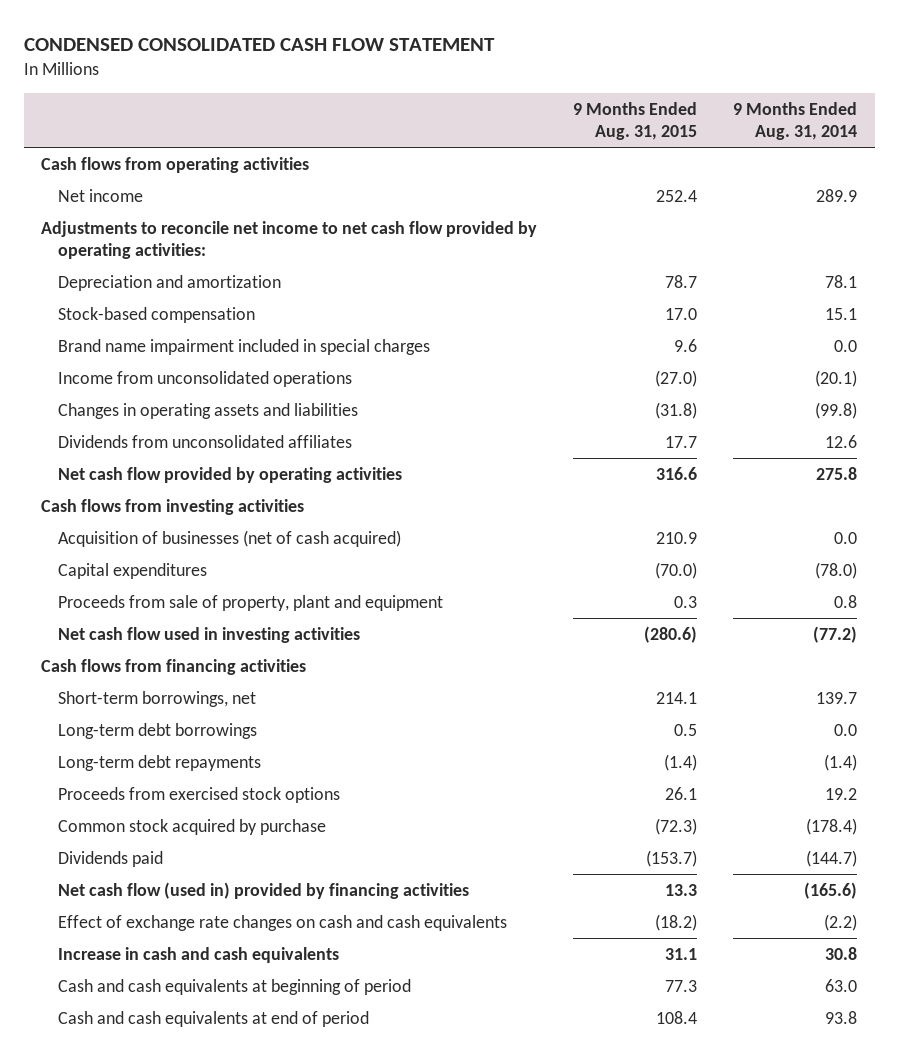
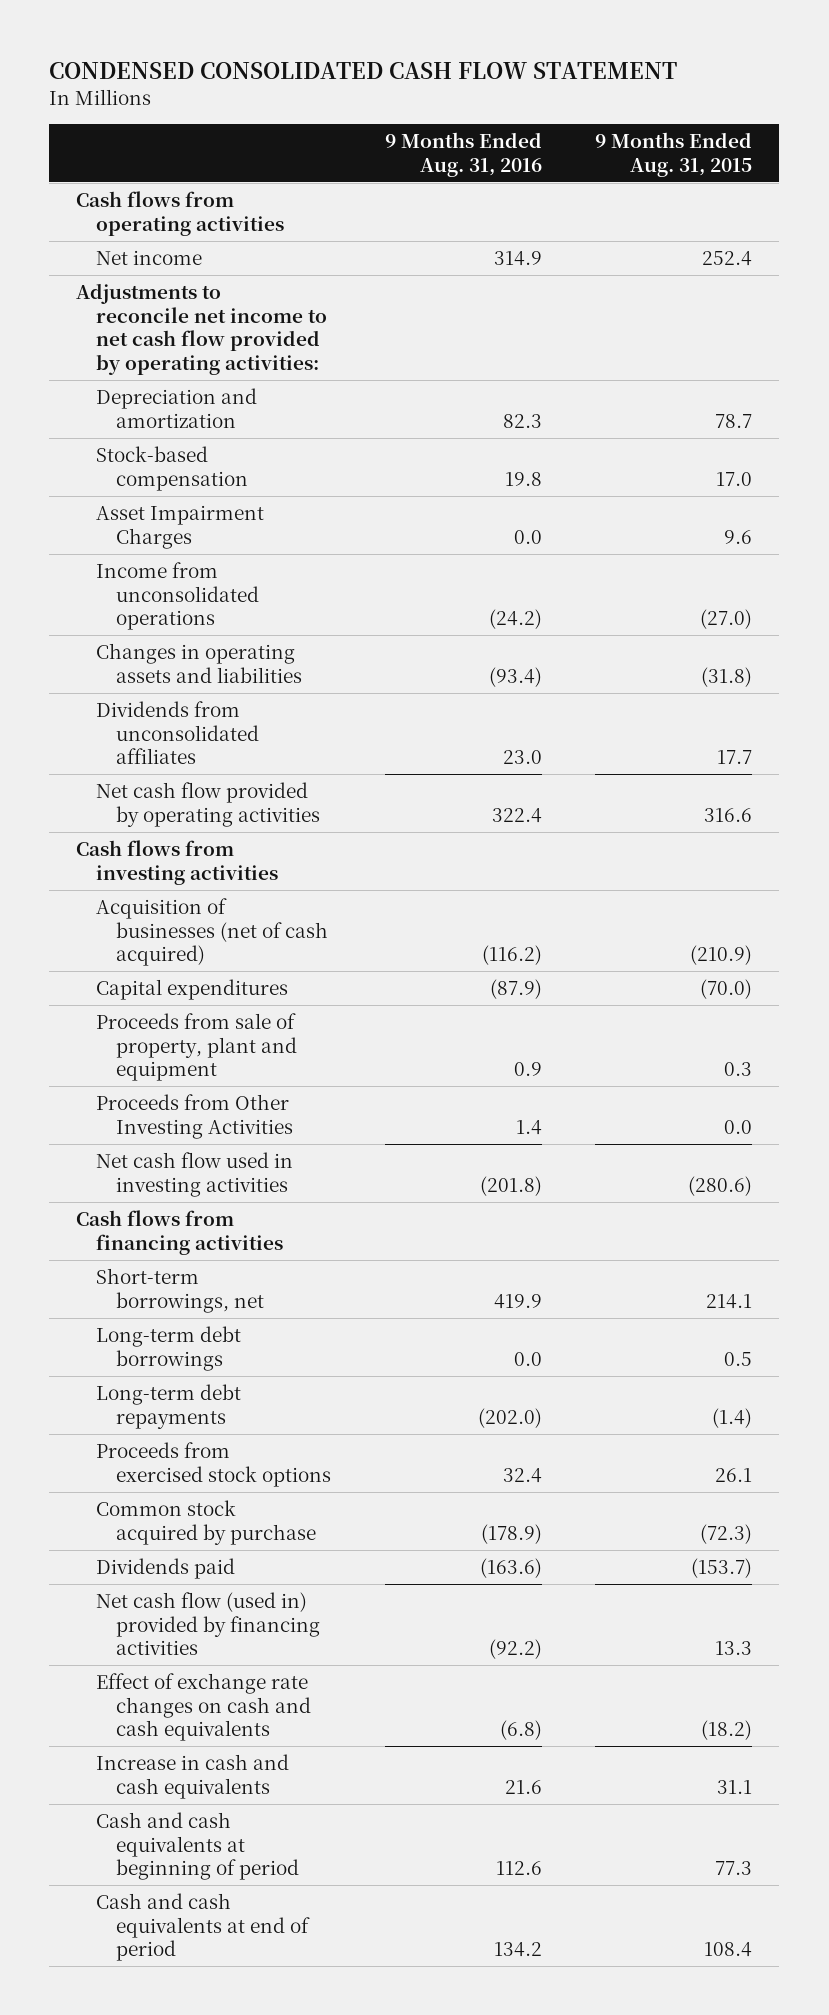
- | 9 Months Ended Aug. 31, 2015 | 9 Months Ended Aug. 31, 2014
+ | 9 Months Ended Aug. 31, 2016 | 9 Months Ended Aug. 31, 2015
- Brand name impairment included in special charges | 9.6 | 0.0
+ Asset Impairment Charges | 0.0 | 9.6
- Acquisition of businesses (net of cash acquired) | 210.9 | 0.0
+ Acquisition of businesses (net of cash acquired) | (116.2) | (210.9)
+ Proceeds from Other Investing Activities | 1.4 | 0.0

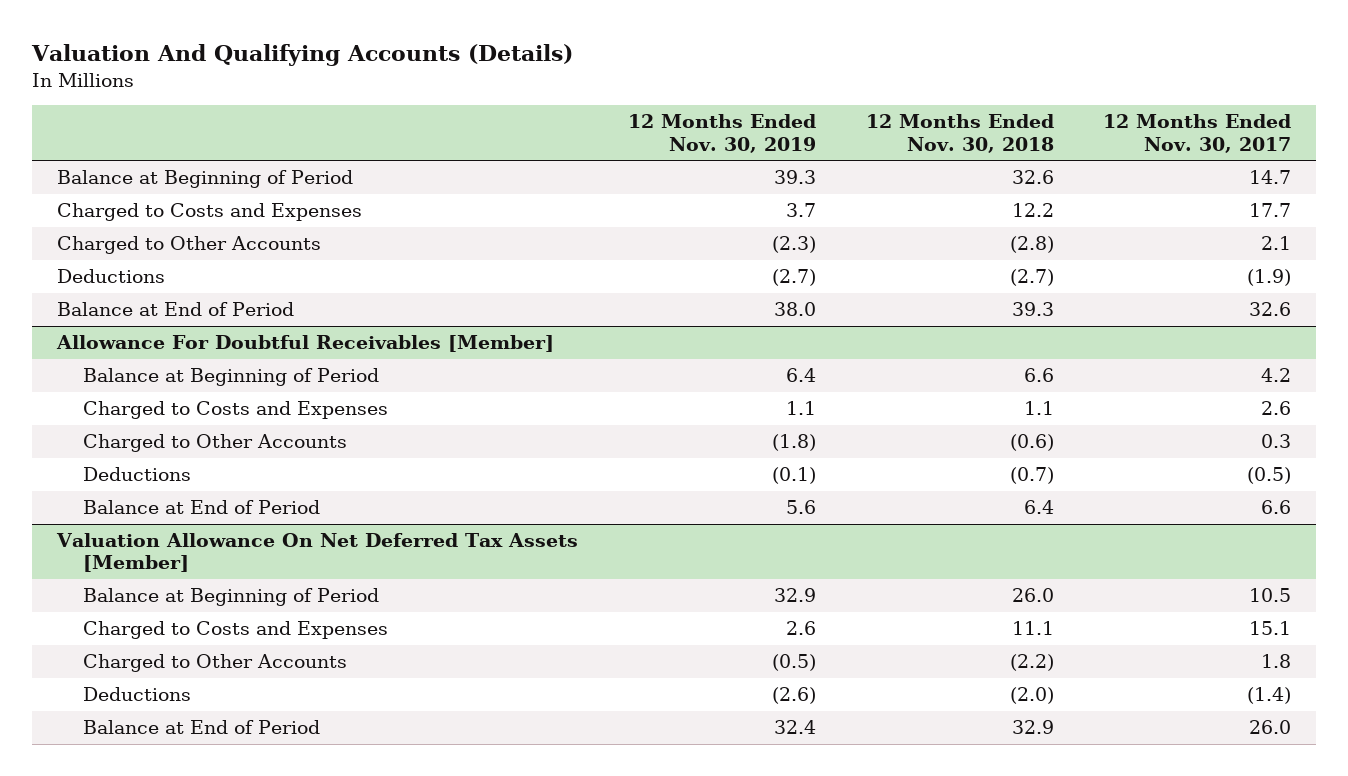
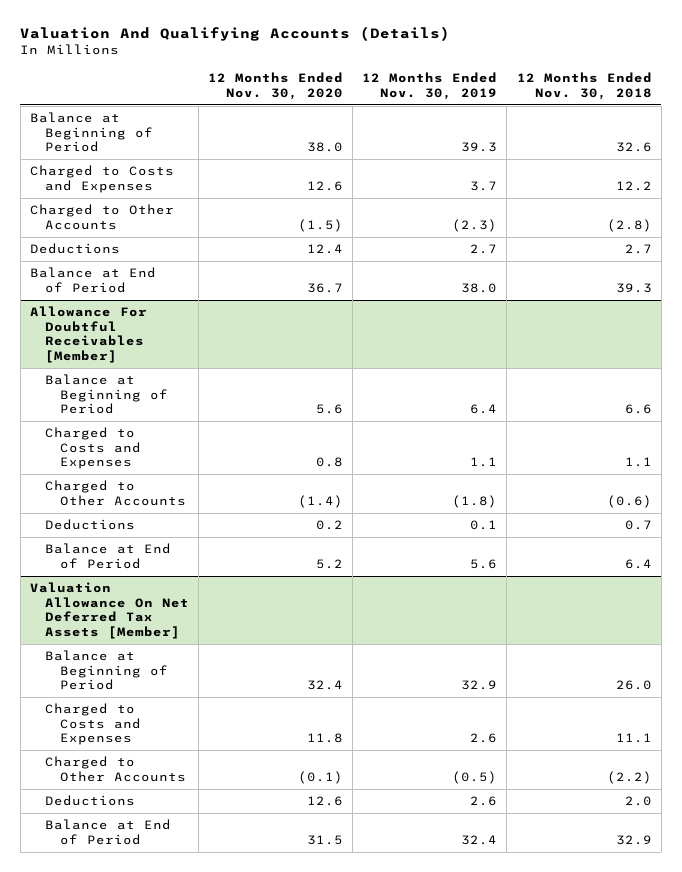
- | 12 Months Ended Nov. 30, 2019 | 12 Months Ended Nov. 30, 2018 | 12 Months Ended Nov. 30, 2017
+ | 12 Months Ended Nov. 30, 2020 | 12 Months Ended Nov. 30, 2019 | 12 Months Ended Nov. 30, 2018
- Deductions | (2.7) | (2.7) | (1.9)
+ Deductions | 12.4 | 2.7 | 2.7
@ Allowance For Doubtful Receivables [Member]
- Deductions | (0.1) | (0.7) | (0.5)
+ Deductions | 0.2 | 0.1 | 0.7
@ Valuation Allowance On Net Deferred Tax Assets [Member]
- Deductions | (2.6) | (2.0) | (1.4)
+ Deductions | 12.6 | 2.6 | 2.0

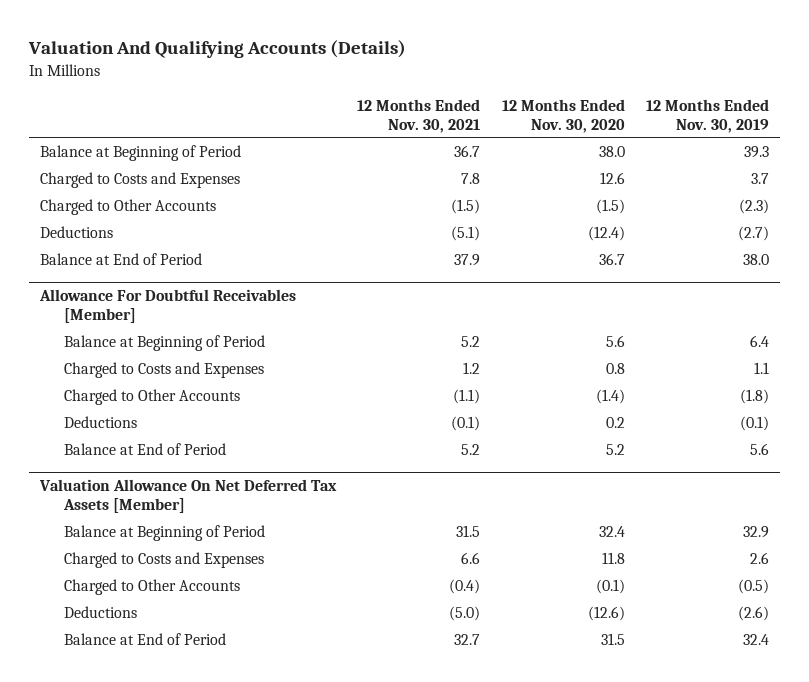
- | 12 Months Ended Nov. 30, 2020 | 12 Months Ended Nov. 30, 2019 | 12 Months Ended Nov. 30, 2018
+ | 12 Months Ended Nov. 30, 2021 | 12 Months Ended Nov. 30, 2020 | 12 Months Ended Nov. 30, 2019
- Deductions | 12.4 | 2.7 | 2.7
+ Deductions | (5.1) | (12.4) | (2.7)
@ Allowance For Doubtful Receivables [Member]
- Deductions | 0.2 | 0.1 | 0.7
+ Deductions | (0.1) | 0.2 | (0.1)
@ Valuation Allowance On Net Deferred Tax Assets [Member]
- Deductions | 12.6 | 2.6 | 2.0
+ Deductions | (5.0) | (12.6) | (2.6)

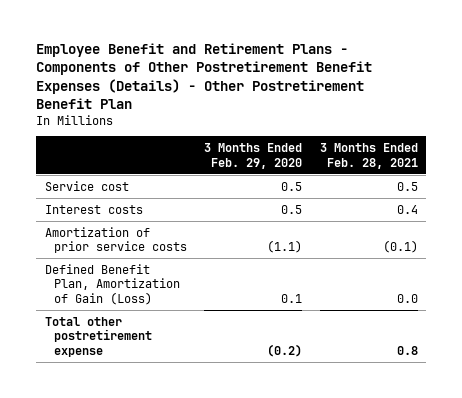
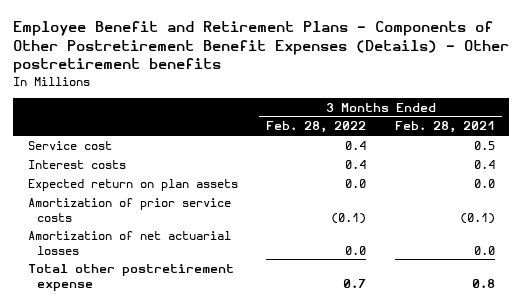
- Employee Benefit and Retirement Plans - Components of Other Postretirement Benefit Expenses (Details) - Other Postretirement Benefit Plan
+ Employee Benefit and Retirement Plans - Components of Other Postretirement Benefit Expenses (Details) - Other postretirement benefits
- | 3 Months Ended Feb. 29, 2020 | 3 Months Ended Feb. 28, 2021
+ | 3 Months Ended Feb. 28, 2022 | 3 Months Ended Feb. 28, 2021
+ Expected return on plan assets | 0.0 | 0.0
- Defined Benefit Plan, Amortization of Gain (Loss) | 0.1 | 0.0
+ Amortization of net actuarial losses | 0.0 | 0.0

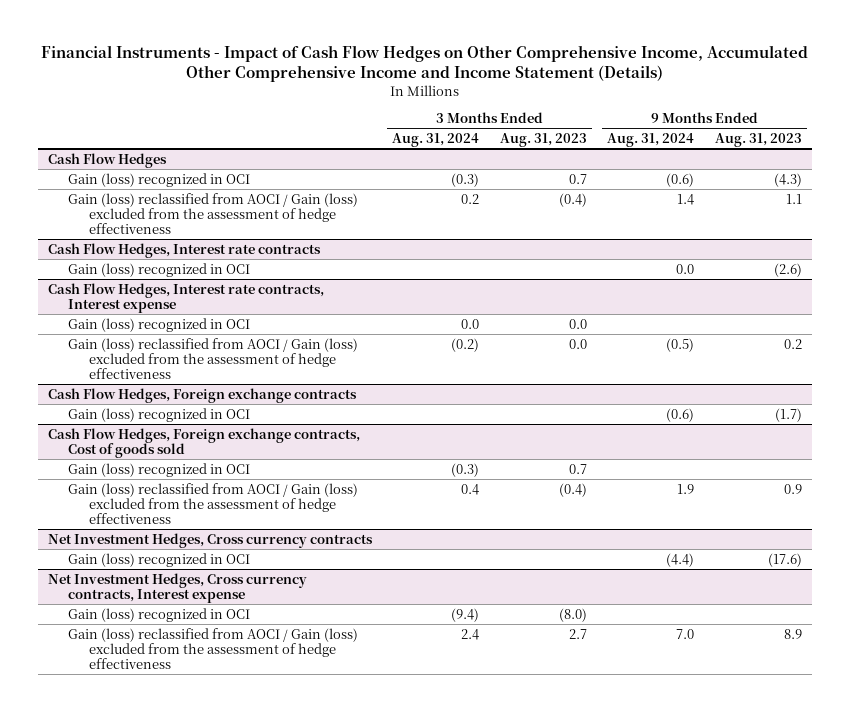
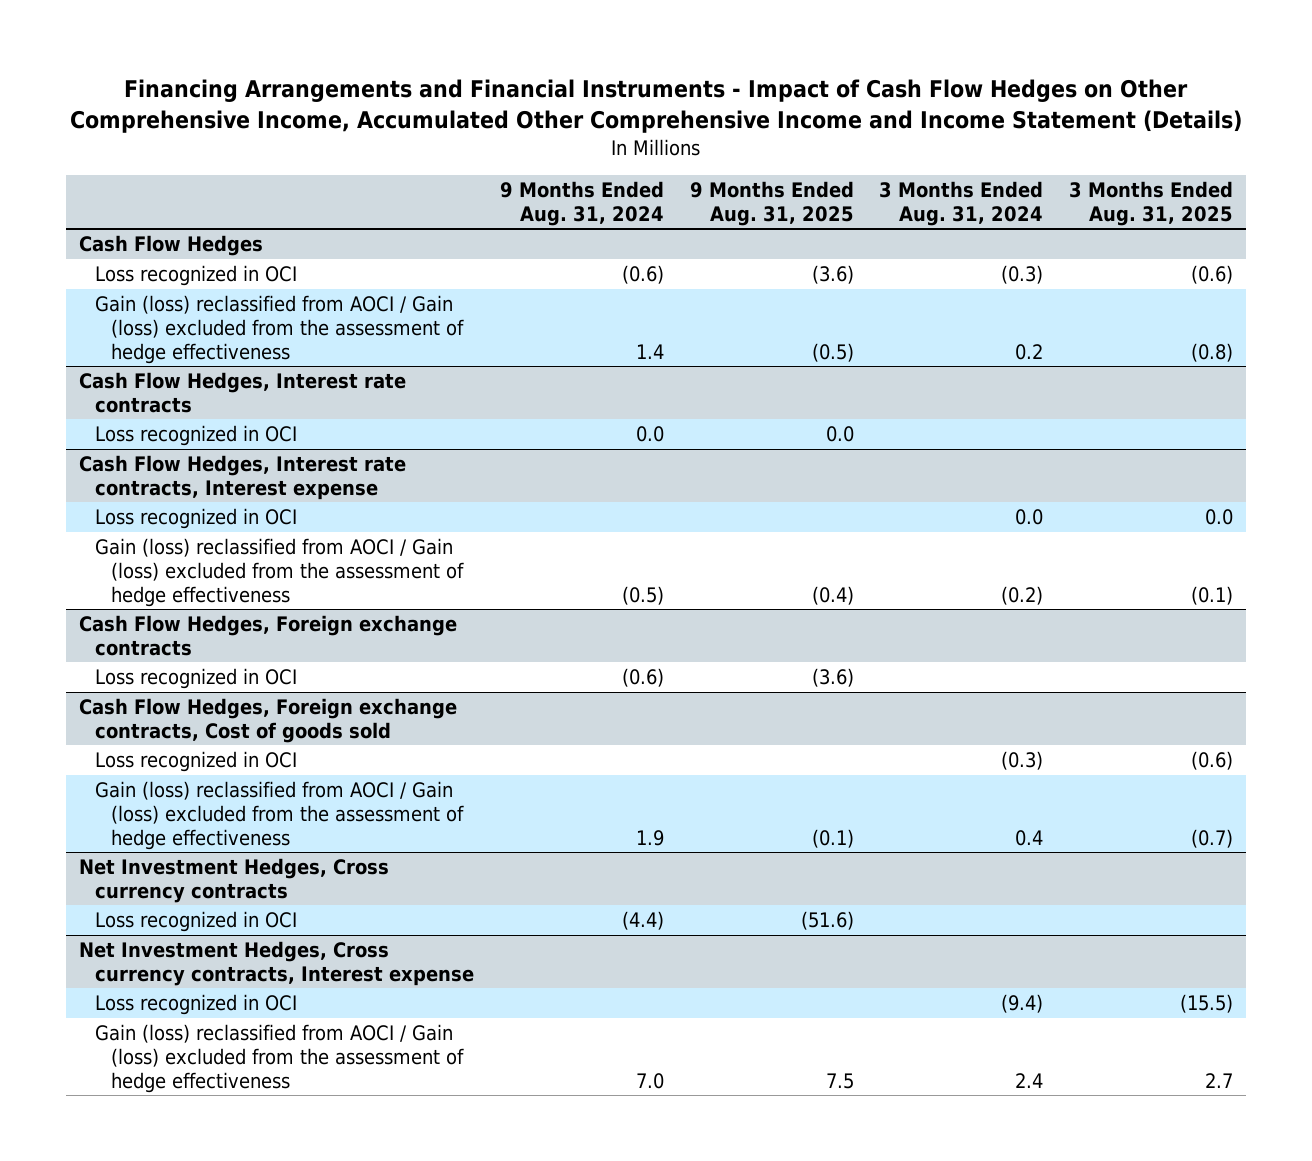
- Financial Instruments - Impact of Cash Flow Hedges on Other Comprehensive Income, Accumulated Other Comprehensive Income and Income Statement (Details)
+ Financing Arrangements and Financial Instruments - Impact of Cash Flow Hedges on Other Comprehensive Income, Accumulated Other Comprehensive Income and Income Statement (Details)
- | 3 Months Ended Aug. 31, 2024 | 3 Months Ended Aug. 31, 2023 | 9 Months Ended Aug. 31, 2024 | 9 Months Ended Aug. 31, 2023
+ | 9 Months Ended Aug. 31, 2024 | 9 Months Ended Aug. 31, 2025 | 3 Months Ended Aug. 31, 2024 | 3 Months Ended Aug. 31, 2025
@ Cash Flow Hedges
- Gain (loss) recognized in OCI | (0.3) | 0.7 | (0.6) | (4.3)
+ Loss recognized in OCI | (0.6) | (3.6) | (0.3) | (0.6)
@ Cash Flow Hedges, Interest rate contracts
- Gain (loss) recognized in OCI | | | 0.0 | (2.6)
+ Loss recognized in OCI | 0.0 | 0.0 | |
@ Cash Flow Hedges, Interest rate contracts, Interest expense
- Gain (loss) recognized in OCI | 0.0 | 0.0 | |
+ Loss recognized in OCI | | | 0.0 | 0.0
@ Cash Flow Hedges, Foreign exchange contracts
- Gain (loss) recognized in OCI | | | (0.6) | (1.7)
+ Loss recognized in OCI | (0.6) | (3.6) | |
@ Cash Flow Hedges, Foreign exchange contracts, Cost of goods sold
- Gain (loss) recognized in OCI | (0.3) | 0.7 | |
+ Loss recognized in OCI | | | (0.3) | (0.6)
@ Net Investment Hedges, Cross currency contracts
- Gain (loss) recognized in OCI | | | (4.4) | (17.6)
+ Loss recognized in OCI | (4.4) | (51.6) | |
@ Net Investment Hedges, Cross currency contracts, Interest expense
- Gain (loss) recognized in OCI | (9.4) | (8.0) | |
+ Loss recognized in OCI | | | (9.4) | (15.5)

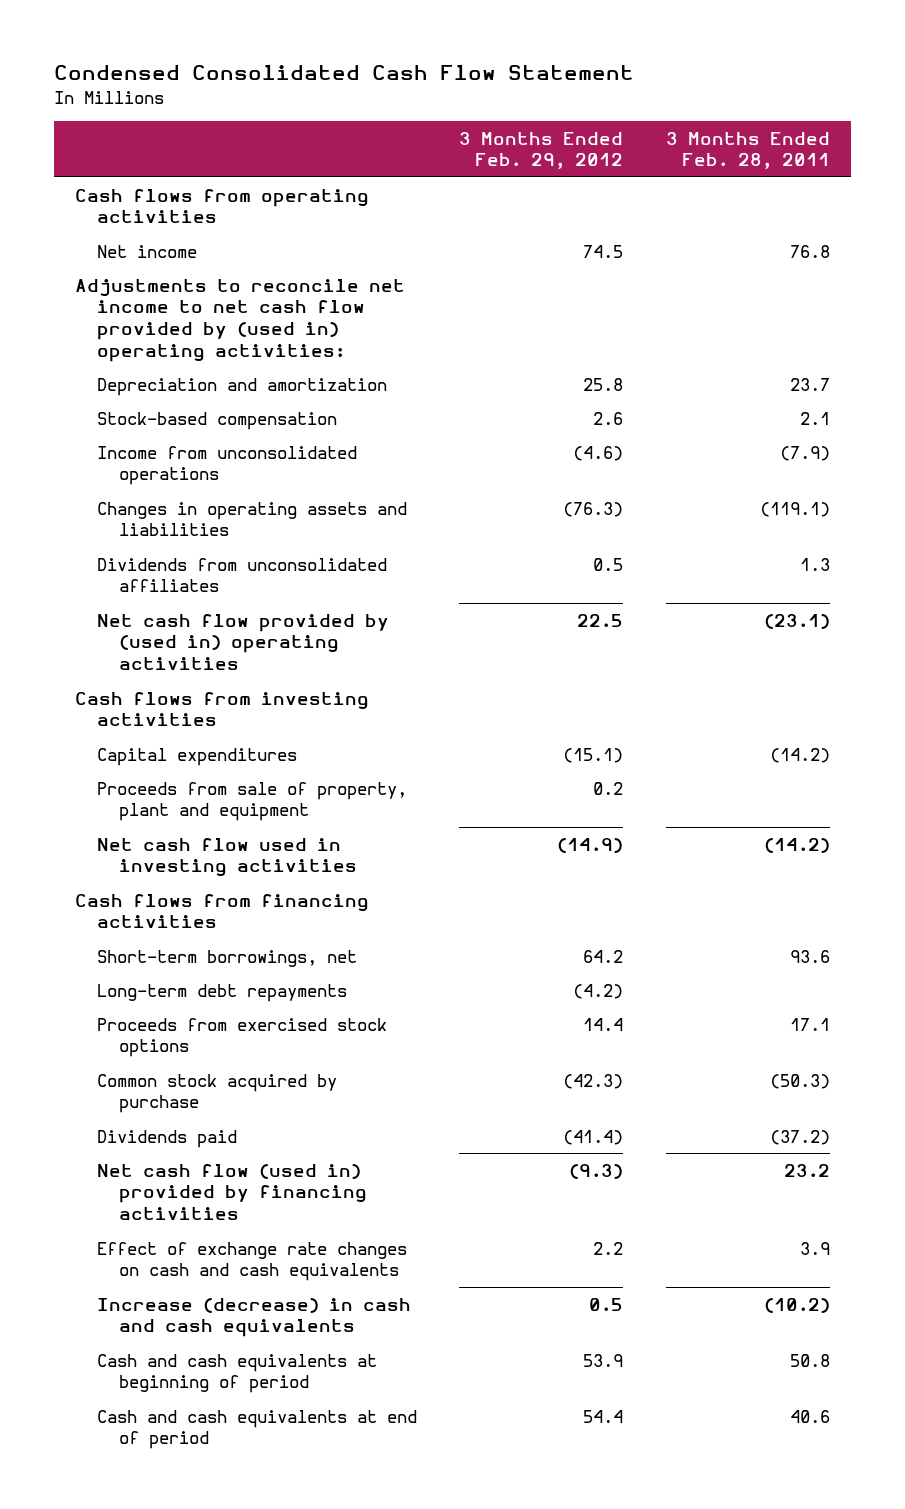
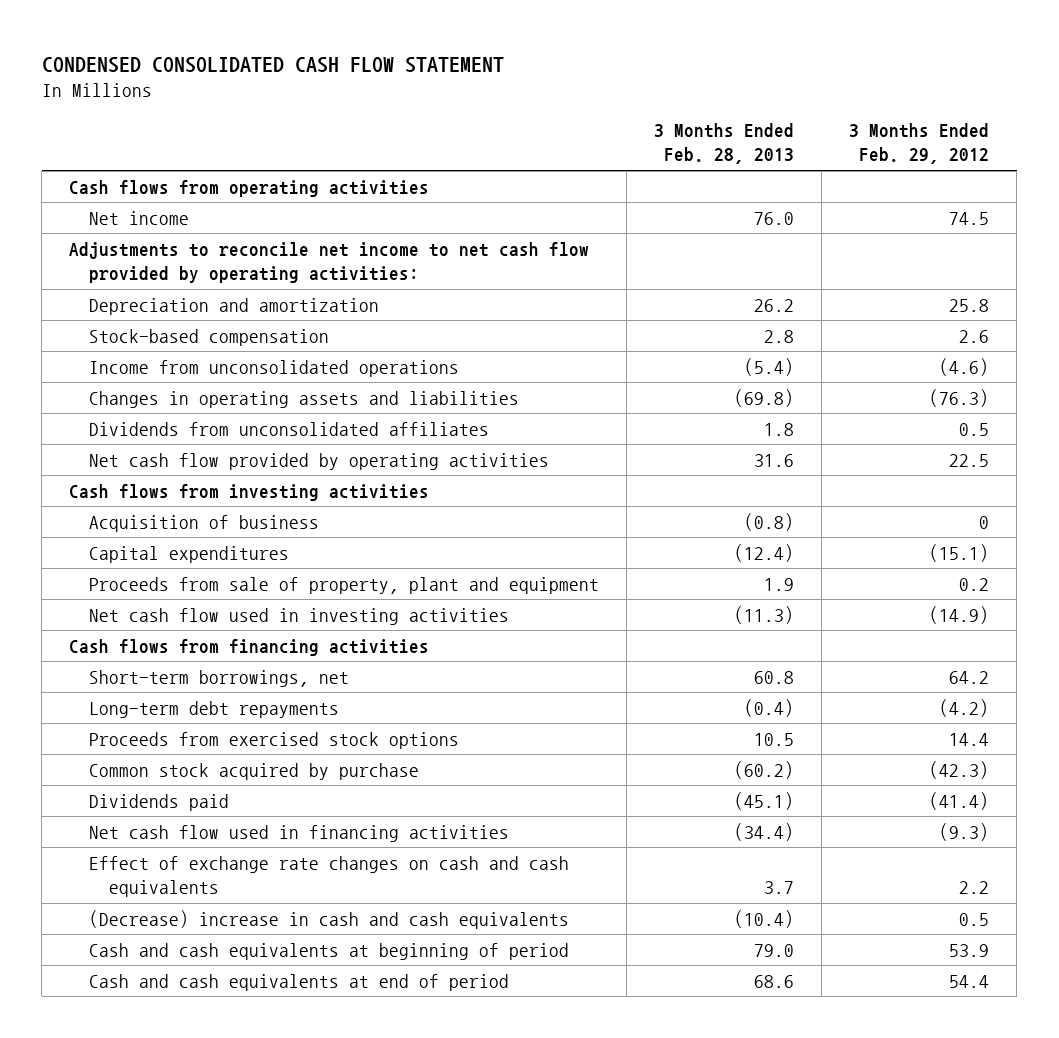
- Condensed Consolidated Cash Flow Statement
+ CONDENSED CONSOLIDATED CASH FLOW STATEMENT
- | 3 Months Ended Feb. 29, 2012 | 3 Months Ended Feb. 28, 2011
+ | 3 Months Ended Feb. 28, 2013 | 3 Months Ended Feb. 29, 2012
- Adjustments to reconcile net income to net cash flow provided by (used in) operating activities:
+ Adjustments to reconcile net income to net cash flow provided by operating activities:
- Net cash flow provided by (used in) operating activities | 22.5 | (23.1)
+ Net cash flow provided by operating activities | 31.6 | 22.5
+ Acquisition of business | (0.8) | 0
- Net cash flow (used in) provided by financing activities | (9.3) | 23.2
+ Net cash flow used in financing activities | (34.4) | (9.3)
- Increase (decrease) in cash and cash equivalents | 0.5 | (10.2)
+ (Decrease) increase in cash and cash equivalents | (10.4) | 0.5

